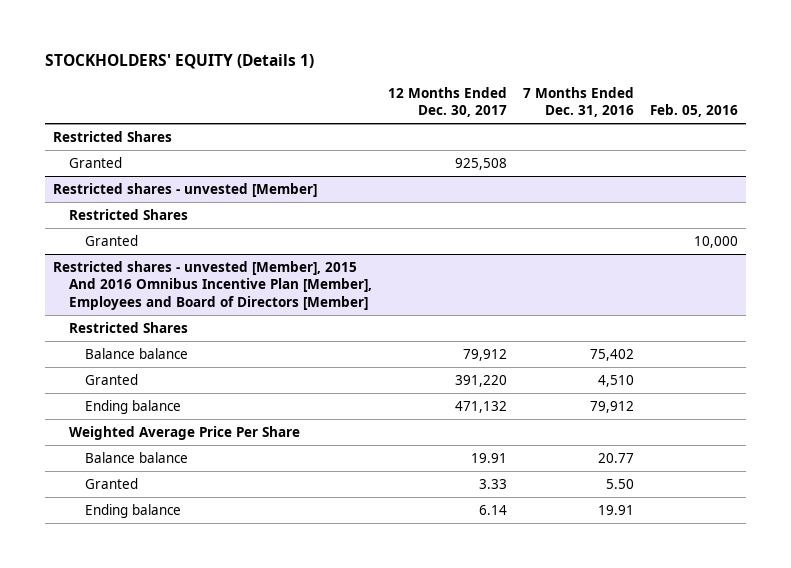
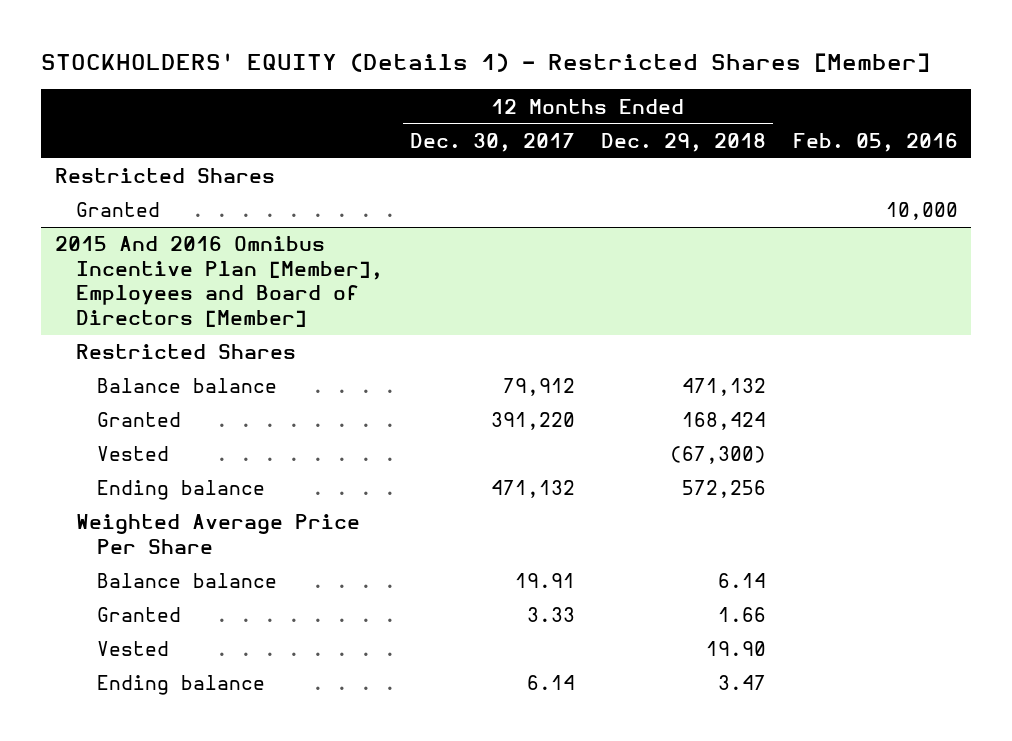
- STOCKHOLDERS' EQUITY (Details 1)
+ STOCKHOLDERS' EQUITY (Details 1) - Restricted Shares [Member]
- | 12 Months Ended Dec. 30, 2017 | 7 Months Ended Dec. 31, 2016 | Feb. 05, 2016
+ | 12 Months Ended Dec. 30, 2017 | 12 Months Ended Dec. 29, 2018 | Feb. 05, 2016
- Granted | 925,508 | |
- Restricted shares - unvested [Member]
- Restricted Shares
- Restricted shares - unvested [Member], 2015 And 2016 Omnibus Incentive Plan [Member], Employees and Board of Directors [Member]
+ 2015 And 2016 Omnibus Incentive Plan [Member], Employees and Board of Directors [Member]
+ Vested | | (67,300) |
+ Vested | | 19.90 |

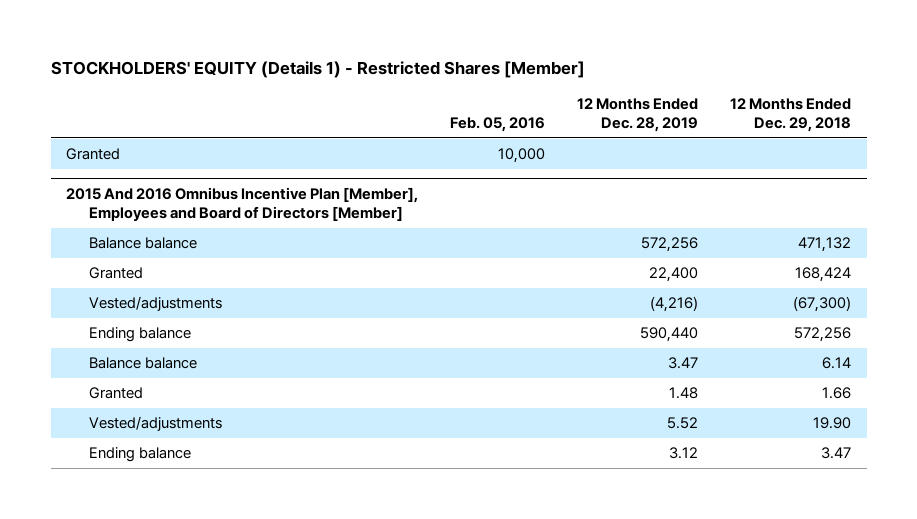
- | 12 Months Ended Dec. 30, 2017 | 12 Months Ended Dec. 29, 2018 | Feb. 05, 2016
+ | Feb. 05, 2016 | 12 Months Ended Dec. 28, 2019 | 12 Months Ended Dec. 29, 2018
- Restricted Shares
@ 2015 And 2016 Omnibus Incentive Plan [Member], Employees and Board of Directors [Member]
- Restricted Shares
- Vested | | (67,300) |
+ Vested/adjustments | | (4,216) | (67,300)
- Weighted Average Price Per Share
- Vested | | 19.90 |
+ Vested/adjustments | | 5.52 | 19.90

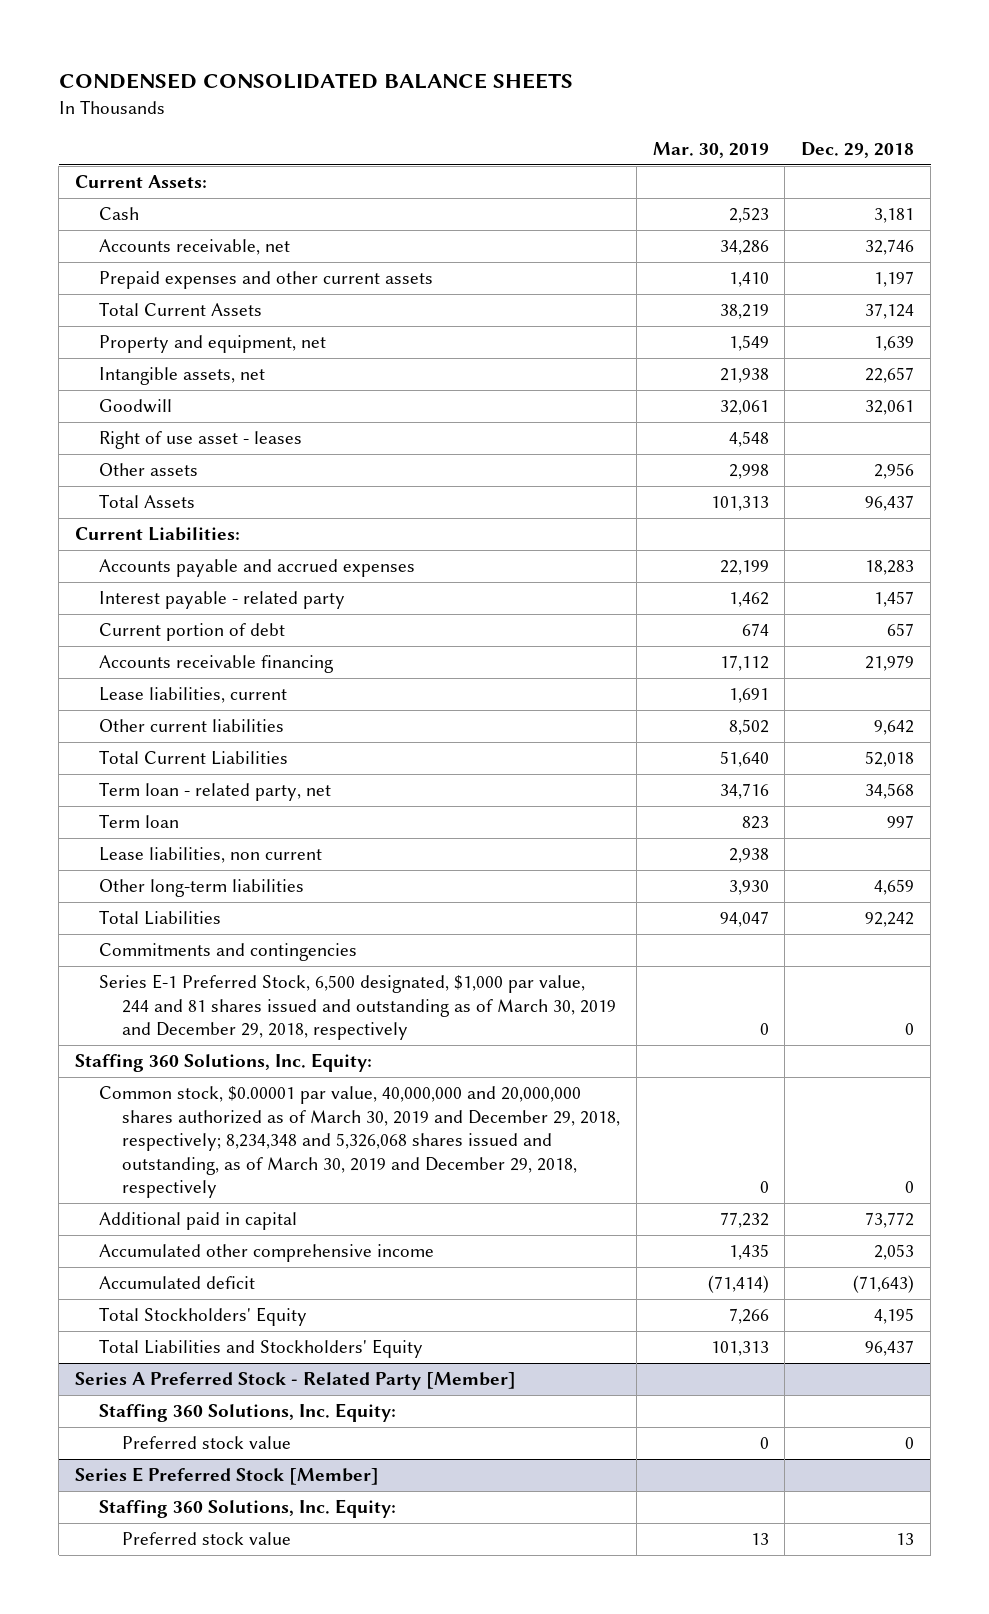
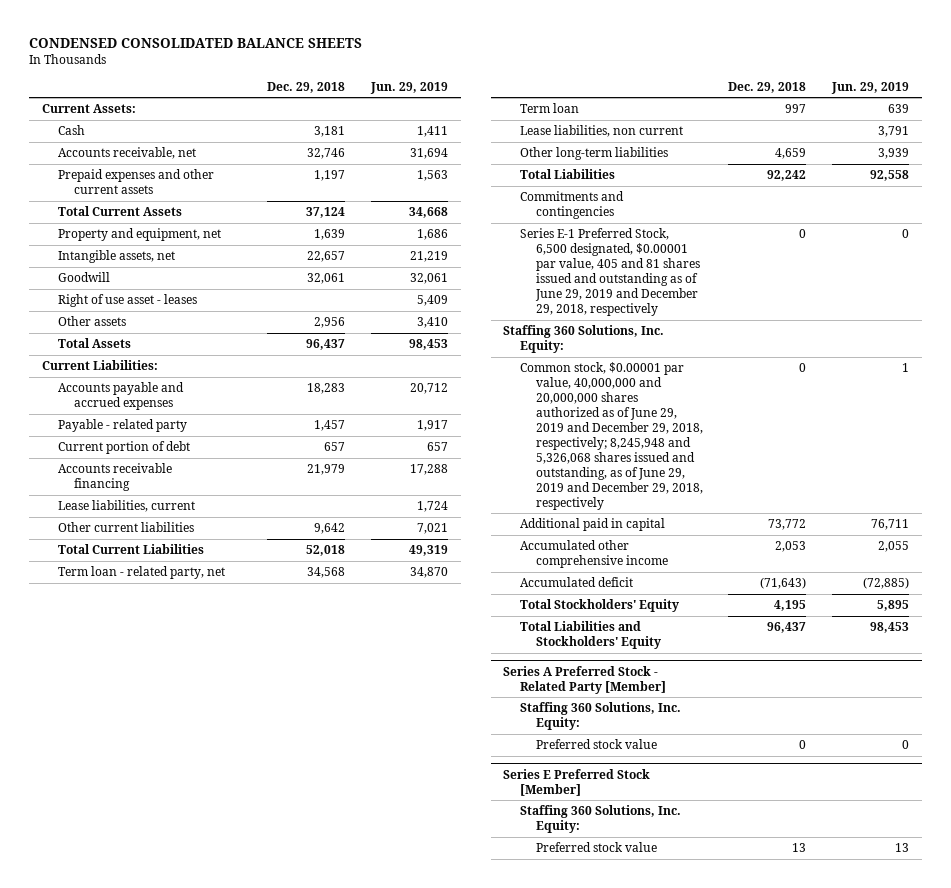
- | Mar. 30, 2019 | Dec. 29, 2018
+ | Dec. 29, 2018 | Jun. 29, 2019
- Interest payable - related party | 1,462 | 1,457
+ Payable - related party | 1,457 | 1,917
- Series E-1 Preferred Stock, 6,500 designated, $1,000 par value, 244 and 81 shares issued and outstanding as of March 30, 2019 and December 29, 2018, respectively | 0 | 0
+ Series E-1 Preferred Stock, 6,500 designated, $0.00001 par value, 405 and 81 shares issued and outstanding as of June 29, 2019 and December 29, 2018, respectively | 0 | 0
- Common stock, $0.00001 par value, 40,000,000 and 20,000,000 shares authorized as of March 30, 2019 and December 29, 2018, respectively; 8,234,348 and 5,326,068 shares issued and outstanding, as of March 30, 2019 and December 29, 2018, respectively | 0 | 0
+ Common stock, $0.00001 par value, 40,000,000 and 20,000,000 shares authorized as of June 29, 2019 and December 29, 2018, respectively; 8,245,948 and 5,326,068 shares issued and outstanding, as of June 29, 2019 and December 29, 2018, respectively | 0 | 1

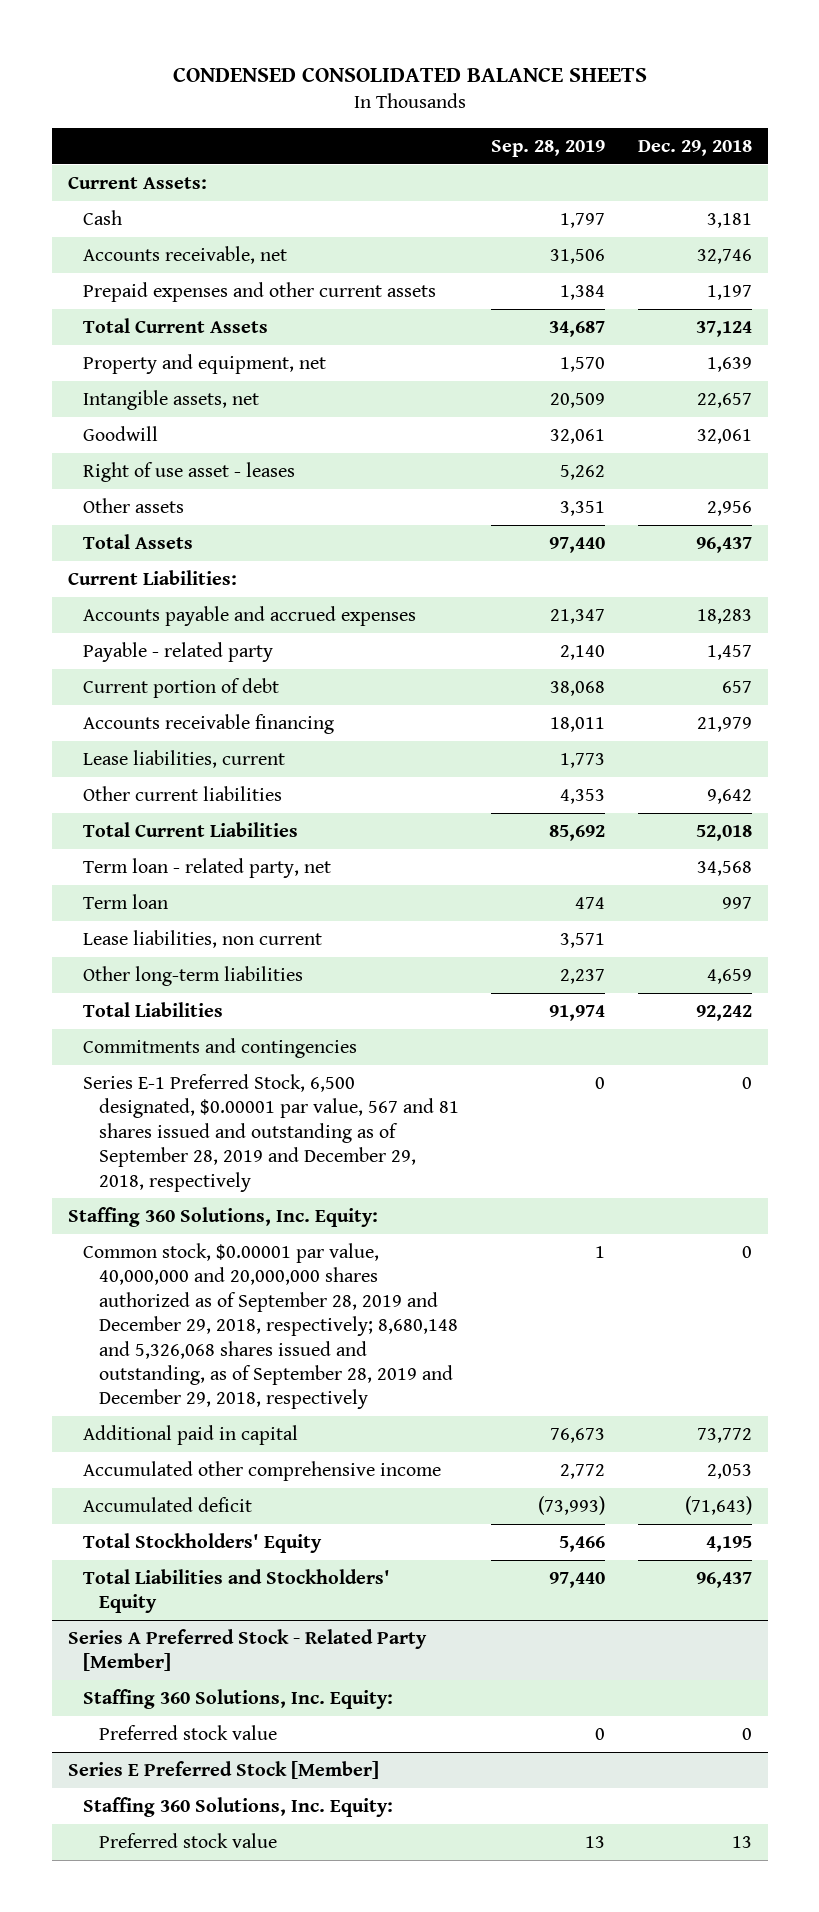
- | Dec. 29, 2018 | Jun. 29, 2019
+ | Sep. 28, 2019 | Dec. 29, 2018
- Series E-1 Preferred Stock, 6,500 designated, $0.00001 par value, 405 and 81 shares issued and outstanding as of June 29, 2019 and December 29, 2018, respectively | 0 | 0
+ Series E-1 Preferred Stock, 6,500 designated, $0.00001 par value, 567 and 81 shares issued and outstanding as of September 28, 2019 and December 29, 2018, respectively | 0 | 0
- Common stock, $0.00001 par value, 40,000,000 and 20,000,000 shares authorized as of June 29, 2019 and December 29, 2018, respectively; 8,245,948 and 5,326,068 shares issued and outstanding, as of June 29, 2019 and December 29, 2018, respectively | 0 | 1
+ Common stock, $0.00001 par value, 40,000,000 and 20,000,000 shares authorized as of September 28, 2019 and December 29, 2018, respectively; 8,680,148 and 5,326,068 shares issued and outstanding, as of September 28, 2019 and December 29, 2018, respectively | 1 | 0

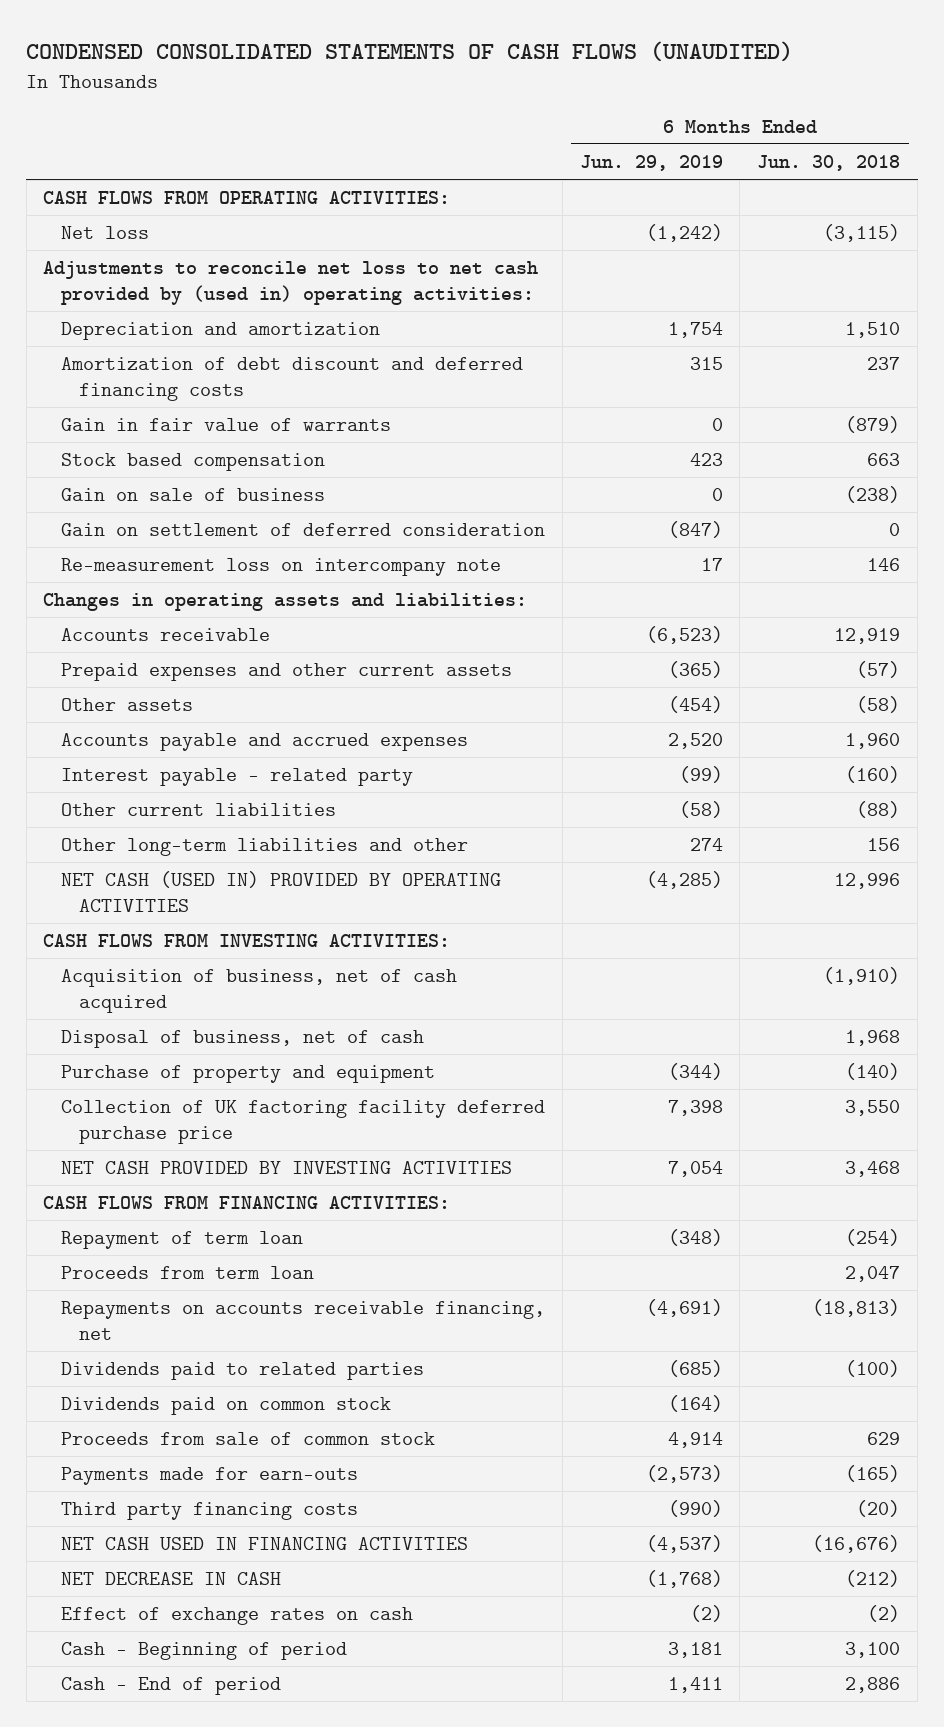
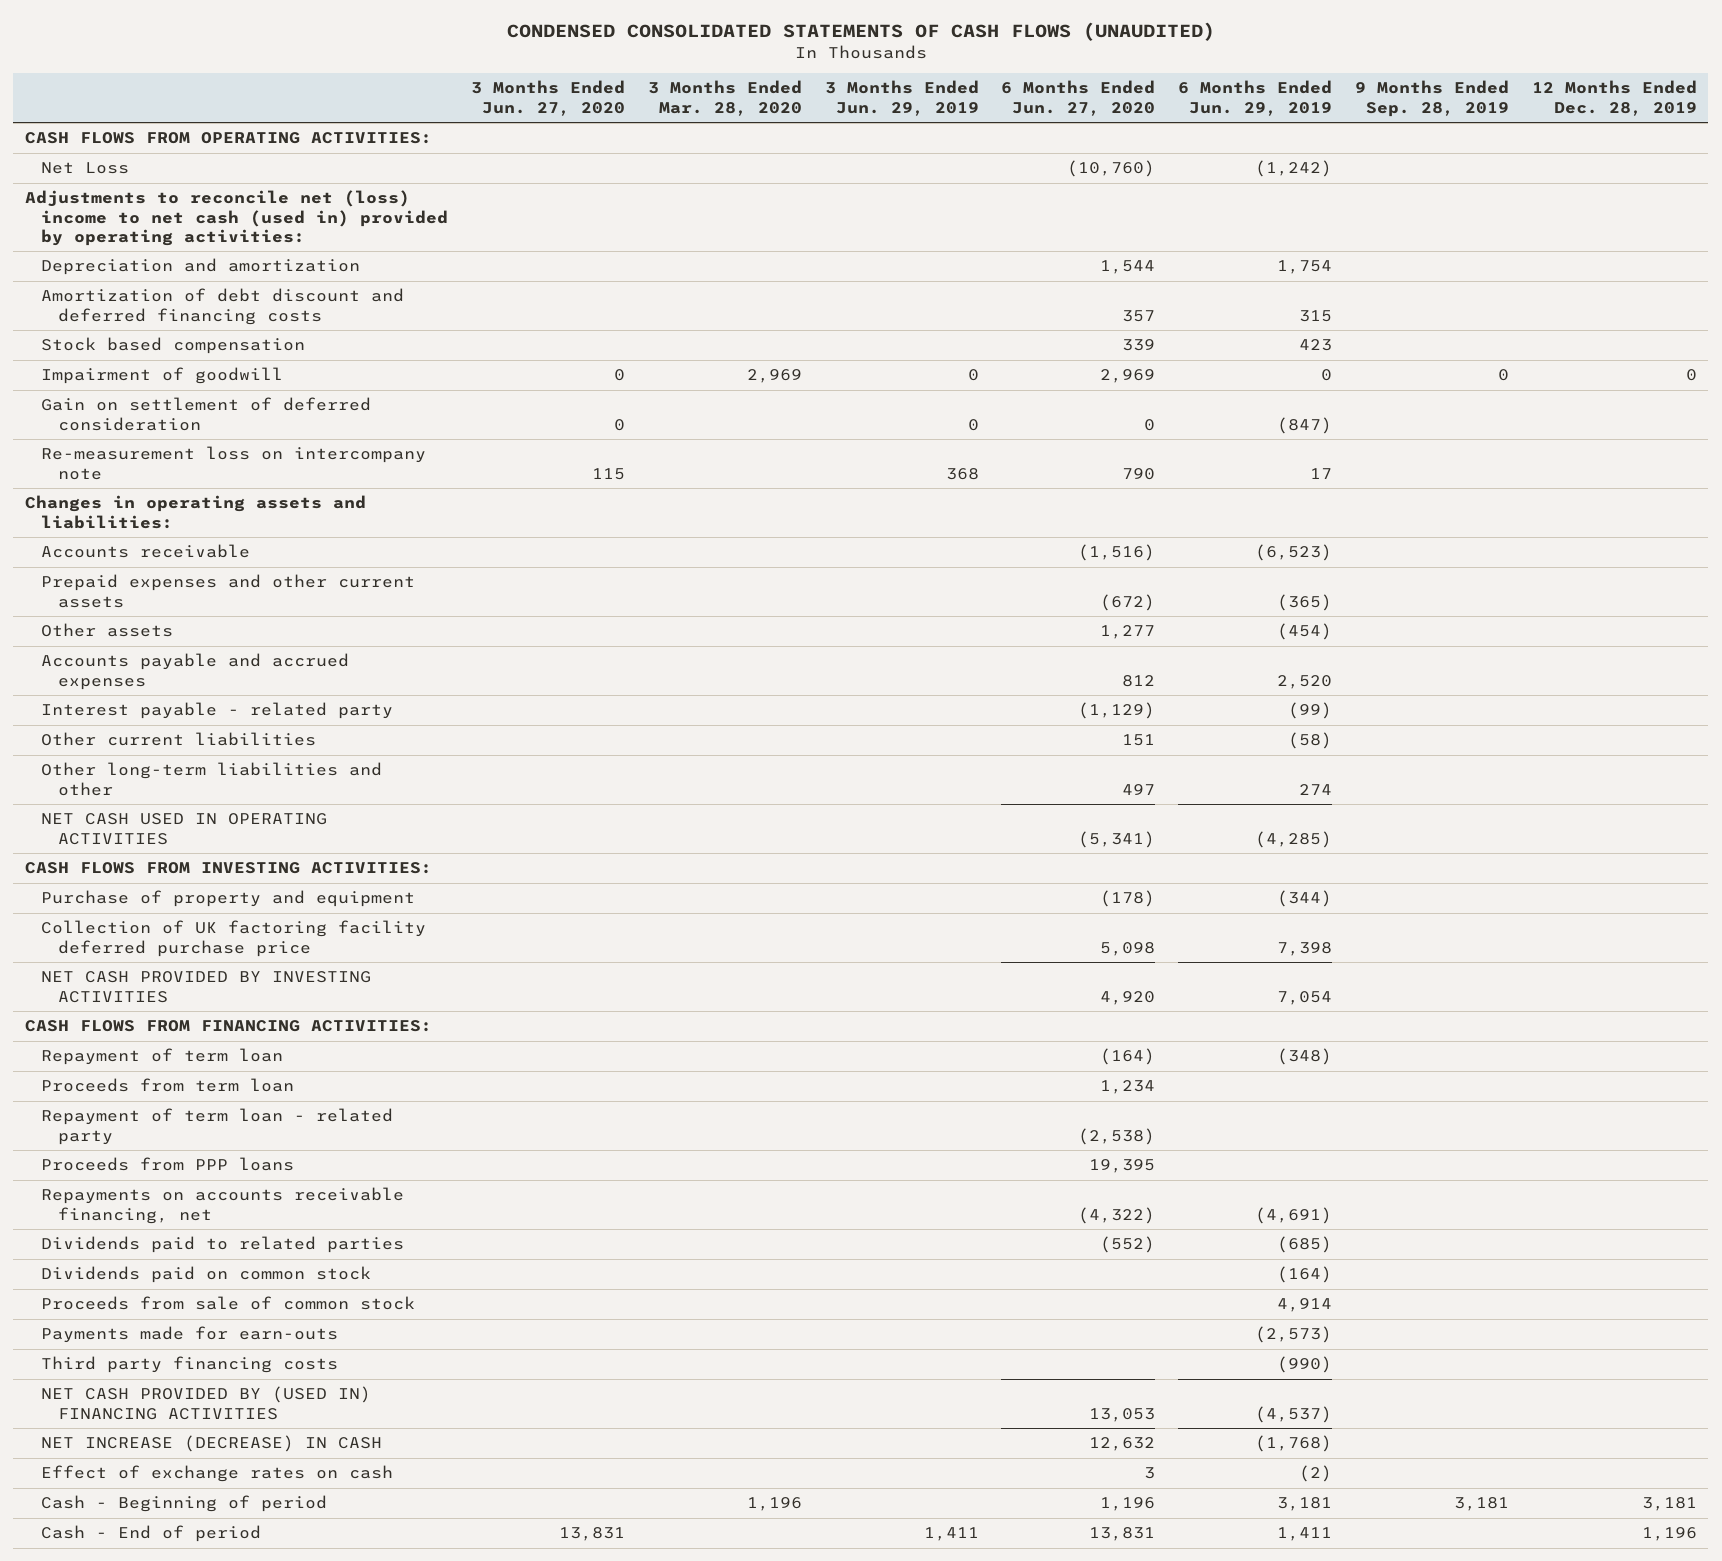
- | 6 Months Ended Jun. 29, 2019 | 6 Months Ended Jun. 30, 2018
+ | 3 Months Ended Jun. 27, 2020 | 3 Months Ended Mar. 28, 2020 | 3 Months Ended Jun. 29, 2019 | 6 Months Ended Jun. 27, 2020 | 6 Months Ended Jun. 29, 2019 | 9 Months Ended Sep. 28, 2019 | 12 Months Ended Dec. 28, 2019
- Net loss | (1,242) | (3,115)
- Adjustments to reconcile net loss to net cash provided by (used in) operating activities:
+ Net Loss | | | | (10,760) | (1,242) | |
+ Adjustments to reconcile net (loss) income to net cash (used in) provided by operating activities:
- Gain in fair value of warrants | 0 | (879)
- Gain on sale of business | 0 | (238)
+ Impairment of goodwill | 0 | 2,969 | 0 | 2,969 | 0 | 0 | 0
- NET CASH (USED IN) PROVIDED BY OPERATING ACTIVITIES | (4,285) | 12,996
+ NET CASH USED IN OPERATING ACTIVITIES | | | | (5,341) | (4,285) | |
- Acquisition of business, net of cash acquired | | (1,910)
- Disposal of business, net of cash | | 1,968
+ Repayment of term loan - related party | | | | (2,538) | | |
+ Proceeds from PPP loans | | | | 19,395 | | |
- NET CASH USED IN FINANCING ACTIVITIES | (4,537) | (16,676)
- NET DECREASE IN CASH | (1,768) | (212)
+ NET CASH PROVIDED BY (USED IN) FINANCING ACTIVITIES | | | | 13,053 | (4,537) | |
+ NET INCREASE (DECREASE) IN CASH | | | | 12,632 | (1,768) | |

